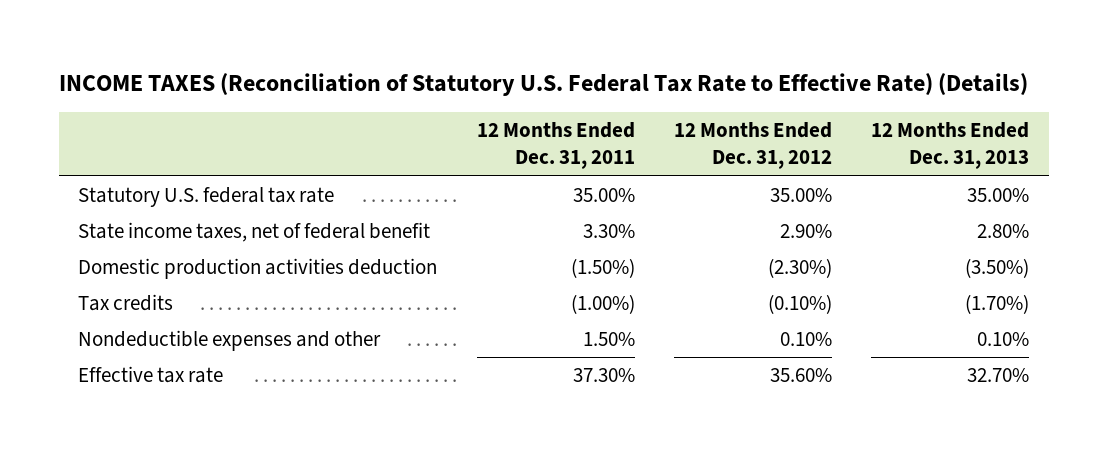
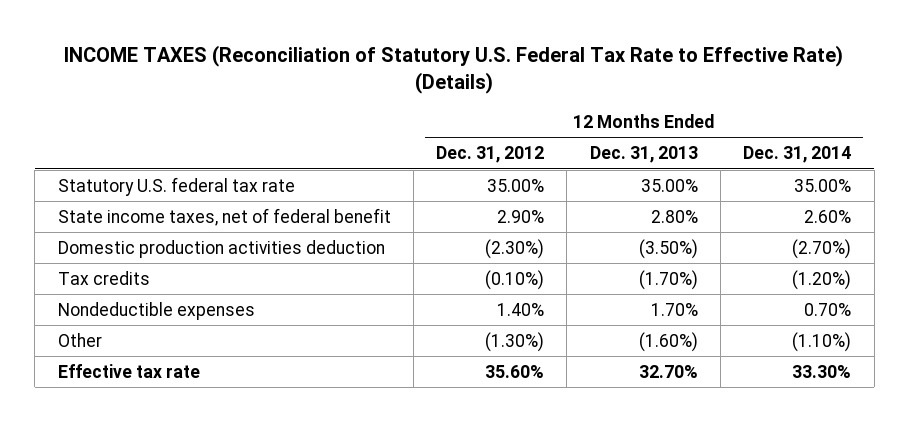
- | 12 Months Ended Dec. 31, 2011 | 12 Months Ended Dec. 31, 2012 | 12 Months Ended Dec. 31, 2013
+ | 12 Months Ended Dec. 31, 2012 | 12 Months Ended Dec. 31, 2013 | 12 Months Ended Dec. 31, 2014
- Nondeductible expenses and other | 1.50% | 0.10% | 0.10%
+ Nondeductible expenses | 1.40% | 1.70% | 0.70%
+ Other | (1.30%) | (1.60%) | (1.10%)

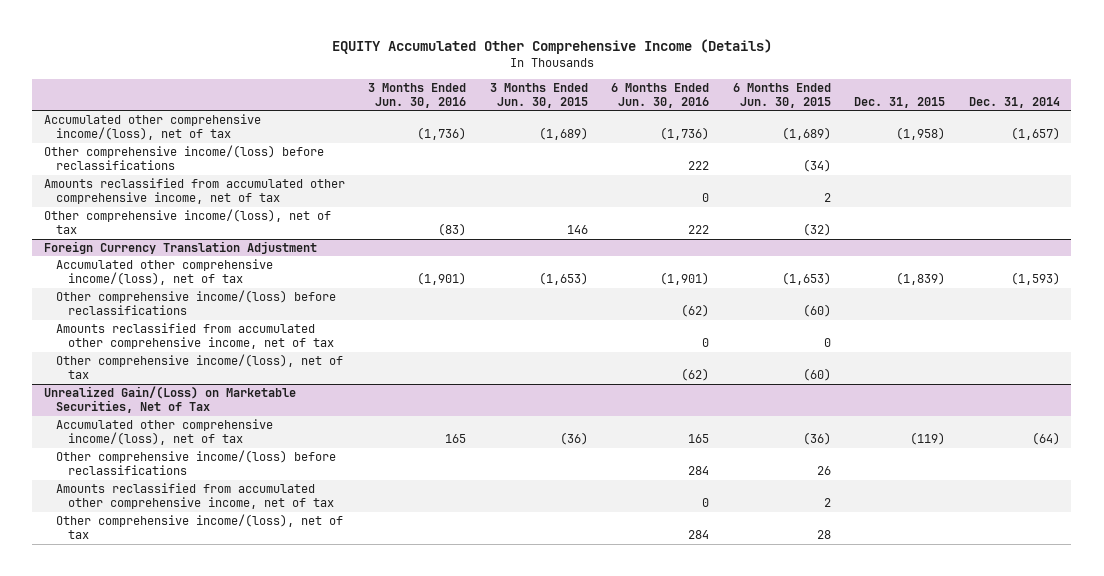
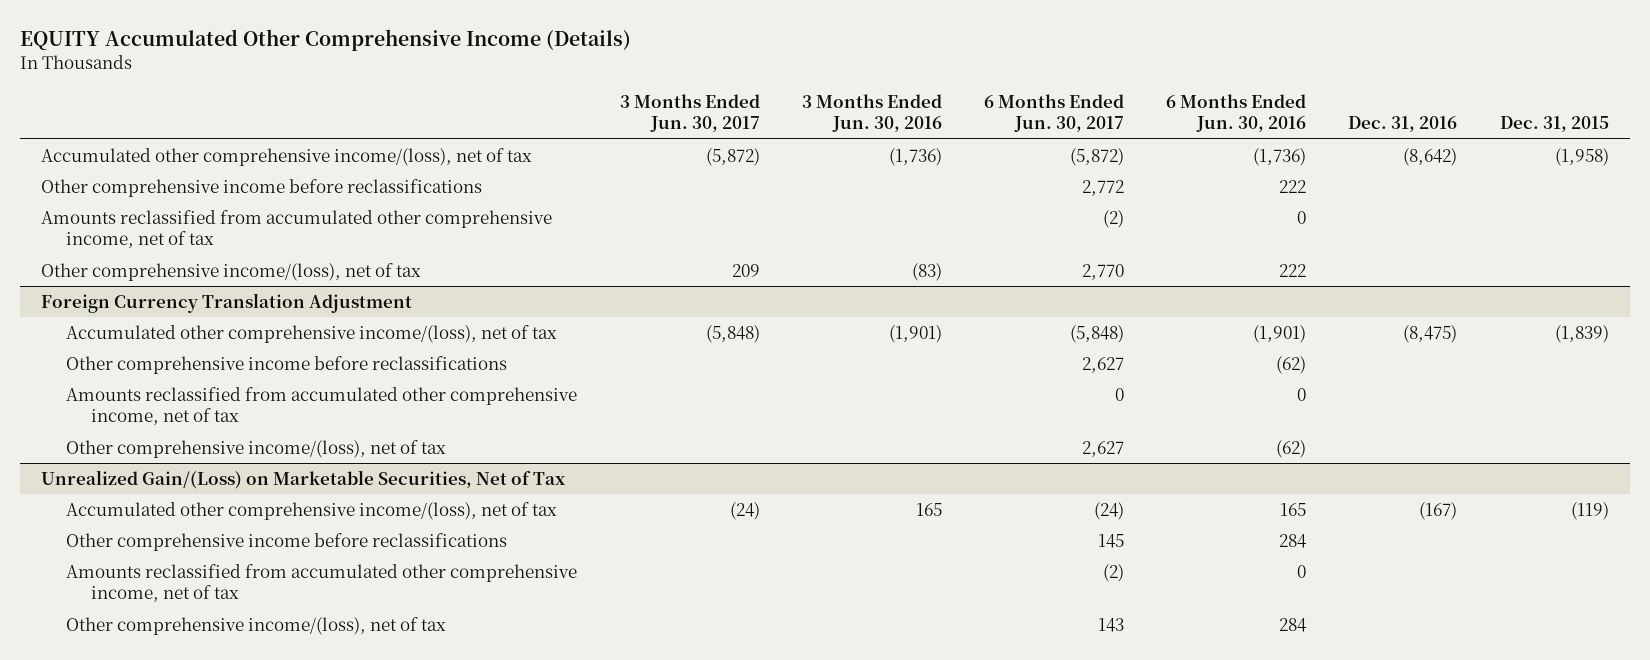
- | 3 Months Ended Jun. 30, 2016 | 3 Months Ended Jun. 30, 2015 | 6 Months Ended Jun. 30, 2016 | 6 Months Ended Jun. 30, 2015 | Dec. 31, 2015 | Dec. 31, 2014
+ | 3 Months Ended Jun. 30, 2017 | 3 Months Ended Jun. 30, 2016 | 6 Months Ended Jun. 30, 2017 | 6 Months Ended Jun. 30, 2016 | Dec. 31, 2016 | Dec. 31, 2015
- Other comprehensive income/(loss) before reclassifications | | | 222 | (34) | |
+ Other comprehensive income before reclassifications | | | 2,772 | 222 | |
@ Foreign Currency Translation Adjustment
- Other comprehensive income/(loss) before reclassifications | | | (62) | (60) | |
+ Other comprehensive income before reclassifications | | | 2,627 | (62) | |
@ Unrealized Gain/(Loss) on Marketable Securities, Net of Tax
- Other comprehensive income/(loss) before reclassifications | | | 284 | 26 | |
+ Other comprehensive income before reclassifications | | | 145 | 284 | |

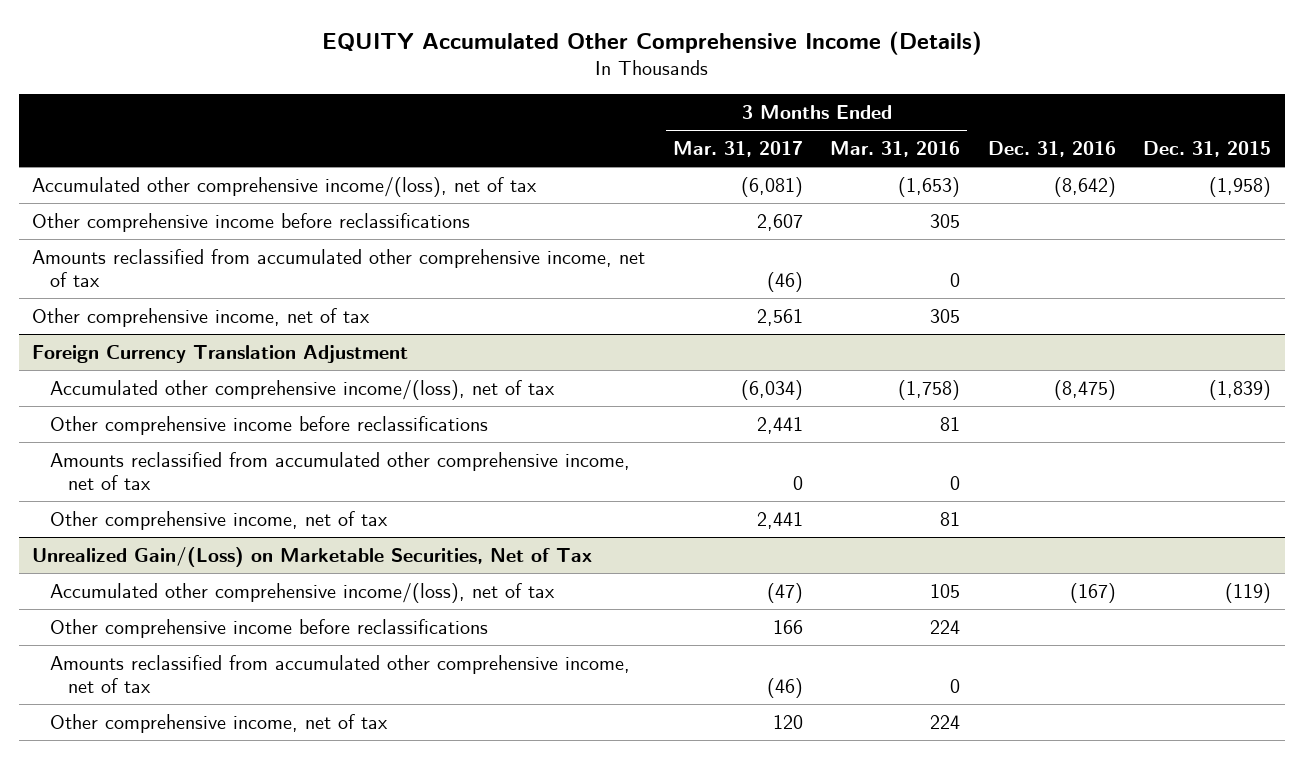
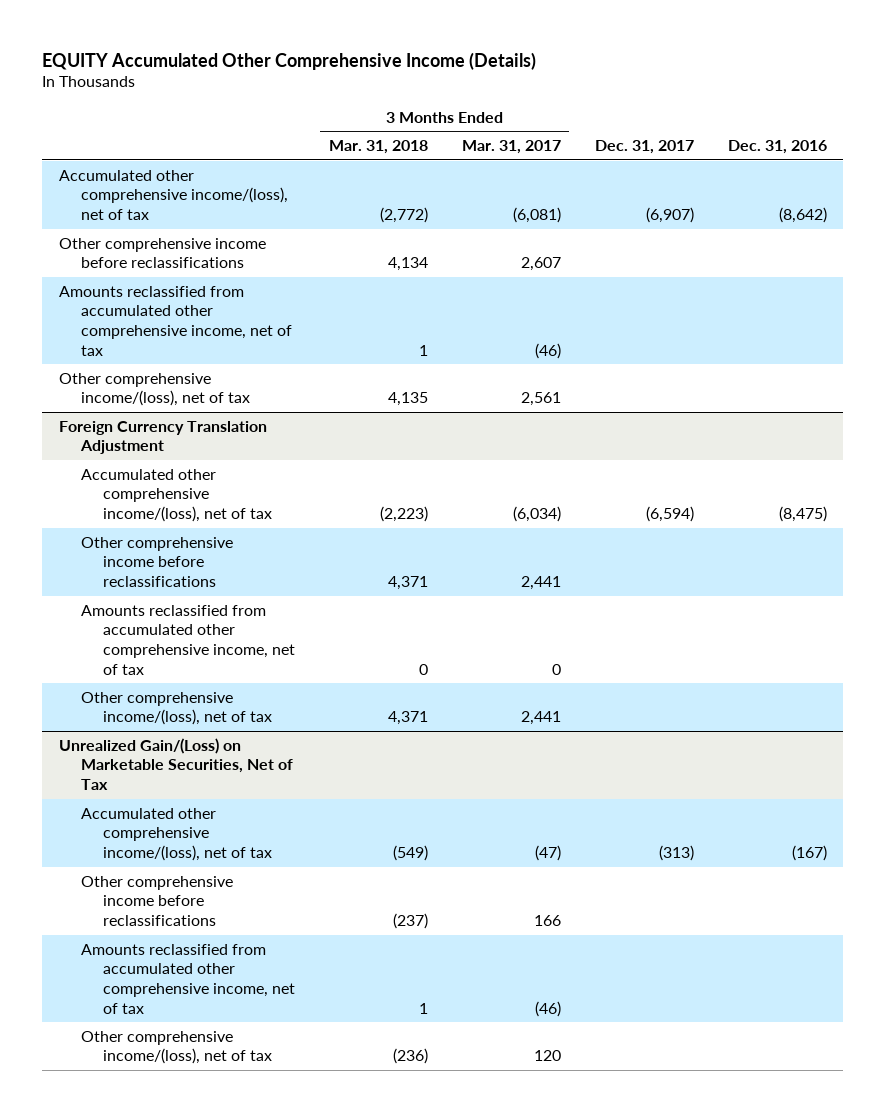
- | 3 Months Ended Mar. 31, 2017 | 3 Months Ended Mar. 31, 2016 | Dec. 31, 2016 | Dec. 31, 2015
+ | 3 Months Ended Mar. 31, 2018 | 3 Months Ended Mar. 31, 2017 | Dec. 31, 2017 | Dec. 31, 2016
- Other comprehensive income, net of tax | 2,561 | 305 | |
+ Other comprehensive income/(loss), net of tax | 4,135 | 2,561 | |
@ Foreign Currency Translation Adjustment
- Other comprehensive income, net of tax | 2,441 | 81 | |
+ Other comprehensive income/(loss), net of tax | 4,371 | 2,441 | |
@ Unrealized Gain/(Loss) on Marketable Securities, Net of Tax
- Other comprehensive income, net of tax | 120 | 224 | |
+ Other comprehensive income/(loss), net of tax | (236) | 120 | |

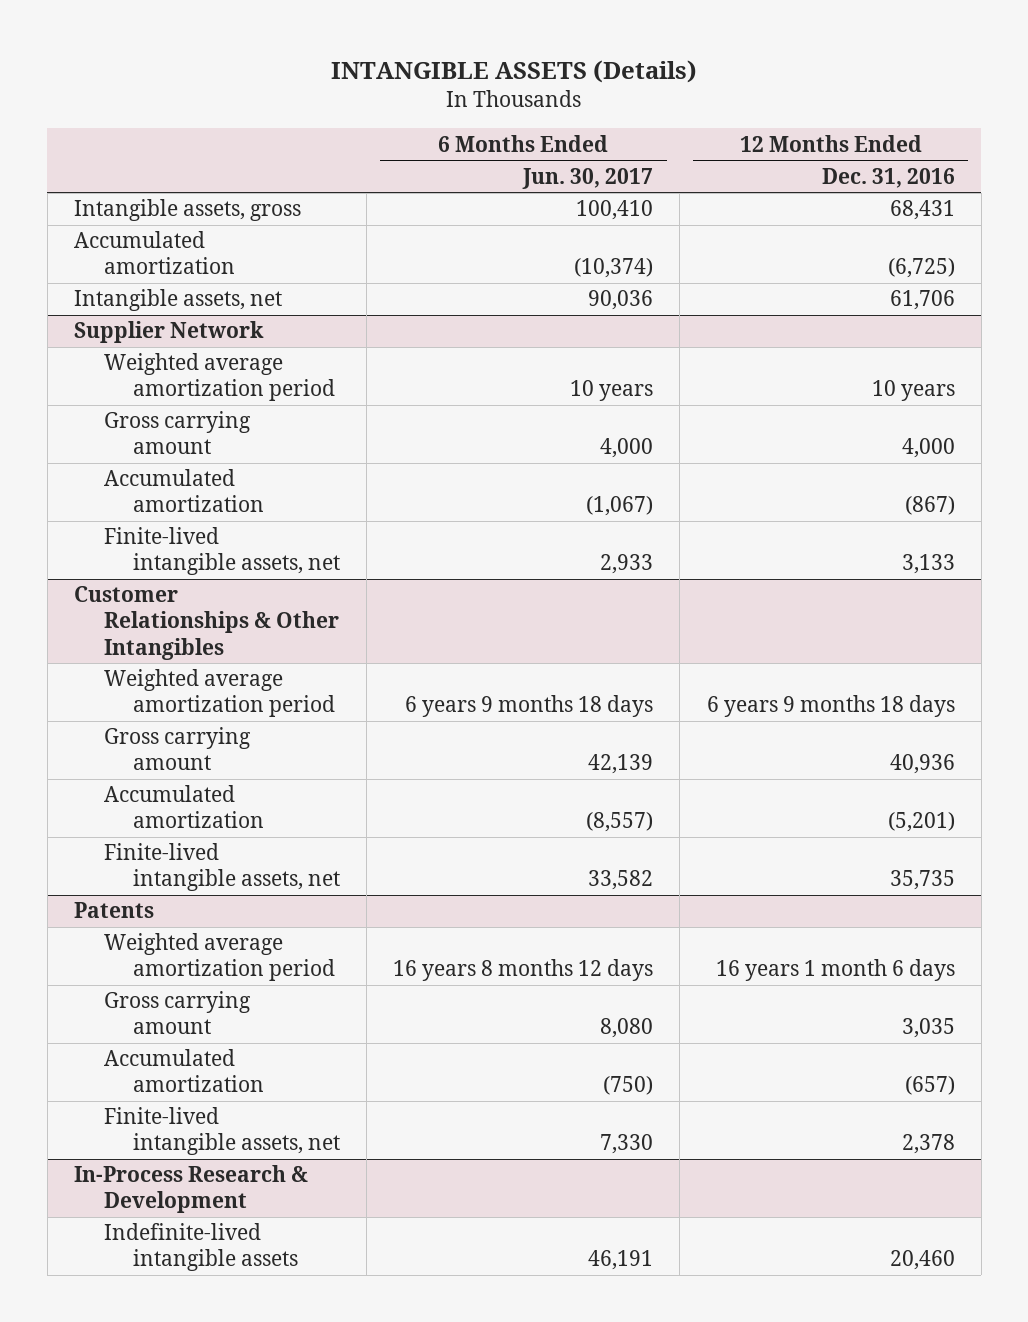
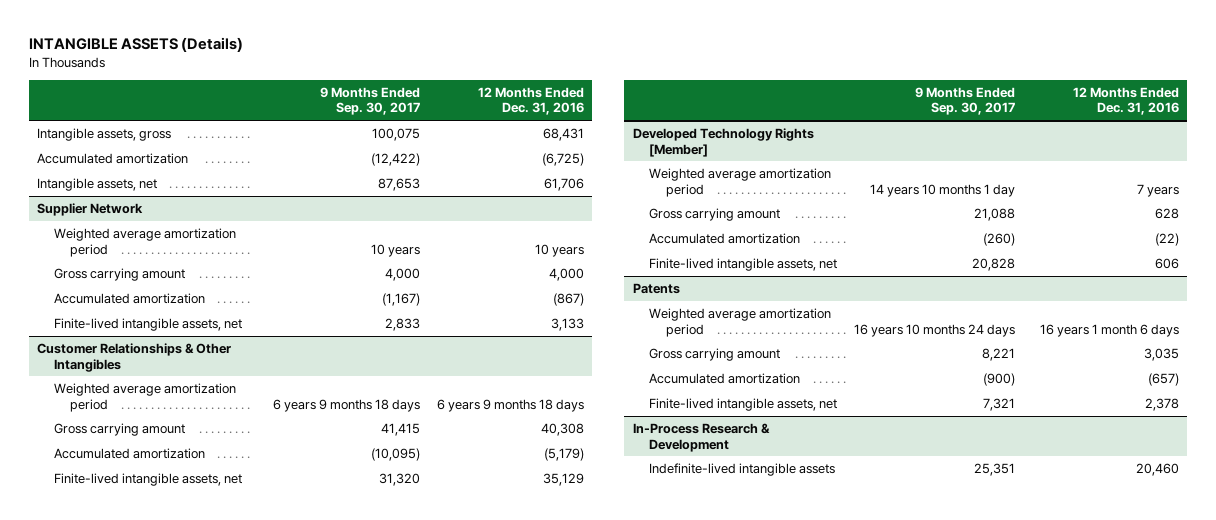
- | 6 Months Ended Jun. 30, 2017 | 12 Months Ended Dec. 31, 2016
+ | 9 Months Ended Sep. 30, 2017 | 12 Months Ended Dec. 31, 2016
@ Customer Relationships & Other Intangibles
- Gross carrying amount | 42,139 | 40,936
- Accumulated amortization | (8,557) | (5,201)
- Finite-lived intangible assets, net | 33,582 | 35,735
+ Gross carrying amount | 41,415 | 40,308
+ Accumulated amortization | (10,095) | (5,179)
+ Finite-lived intangible assets, net | 31,320 | 35,129
+ Developed Technology Rights [Member]
+ Weighted average amortization period | 14 years 10 months 1 day | 7 years
+ Gross carrying amount | 21,088 | 628
+ Accumulated amortization | (260) | (22)
+ Finite-lived intangible assets, net | 20,828 | 606

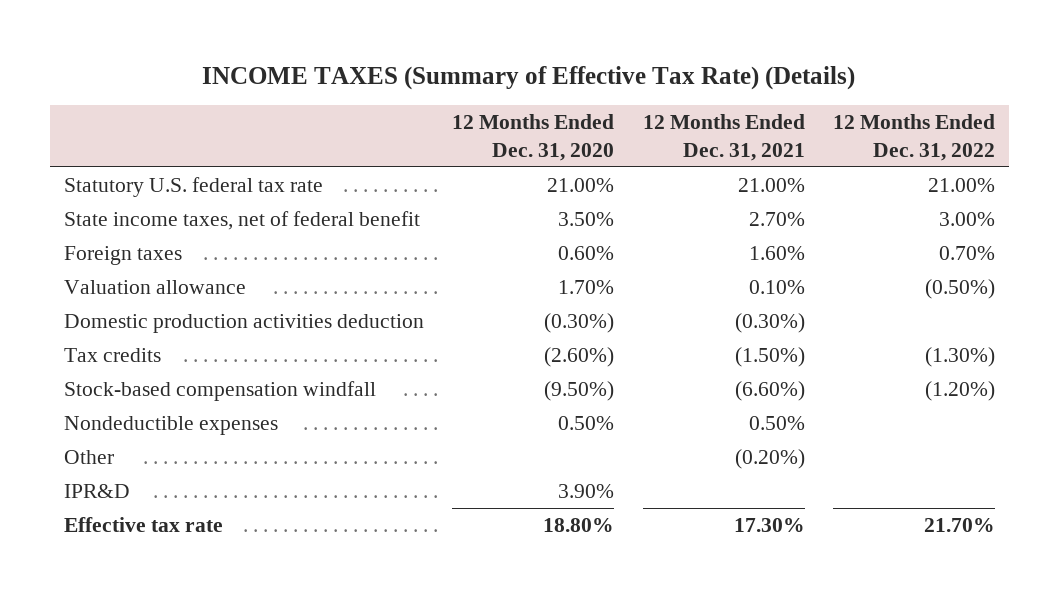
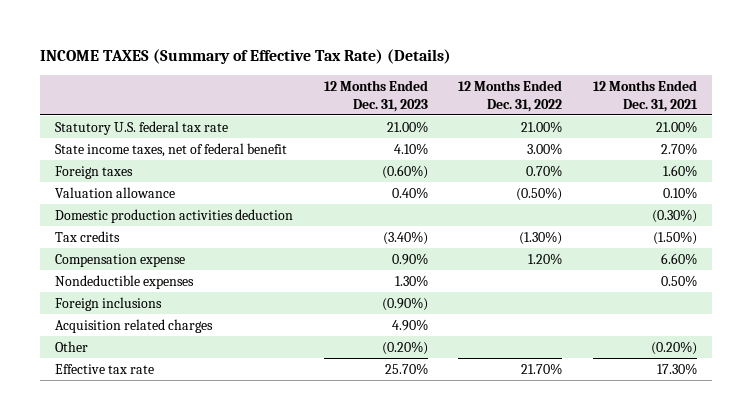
- | 12 Months Ended Dec. 31, 2020 | 12 Months Ended Dec. 31, 2021 | 12 Months Ended Dec. 31, 2022
+ | 12 Months Ended Dec. 31, 2023 | 12 Months Ended Dec. 31, 2022 | 12 Months Ended Dec. 31, 2021
- Stock-based compensation windfall | (9.50%) | (6.60%) | (1.20%)
+ Compensation expense | 0.90% | 1.20% | 6.60%
+ Foreign inclusions | (0.90%) | |
+ Acquisition related charges | 4.90% | |
- IPR&D | 3.90% | |

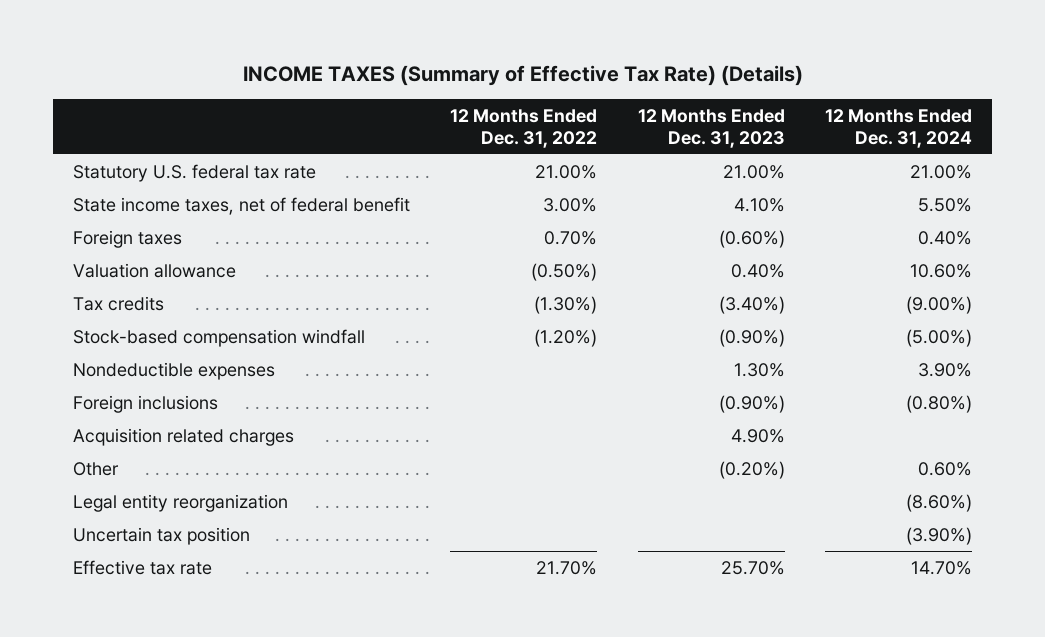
- | 12 Months Ended Dec. 31, 2023 | 12 Months Ended Dec. 31, 2022 | 12 Months Ended Dec. 31, 2021
+ | 12 Months Ended Dec. 31, 2022 | 12 Months Ended Dec. 31, 2023 | 12 Months Ended Dec. 31, 2024
- Domestic production activities deduction | | | (0.30%)
- Compensation expense | 0.90% | 1.20% | 6.60%
+ Stock-based compensation windfall | (1.20%) | (0.90%) | (5.00%)
+ Legal entity reorganization | | | (8.60%)
+ Uncertain tax position | | | (3.90%)

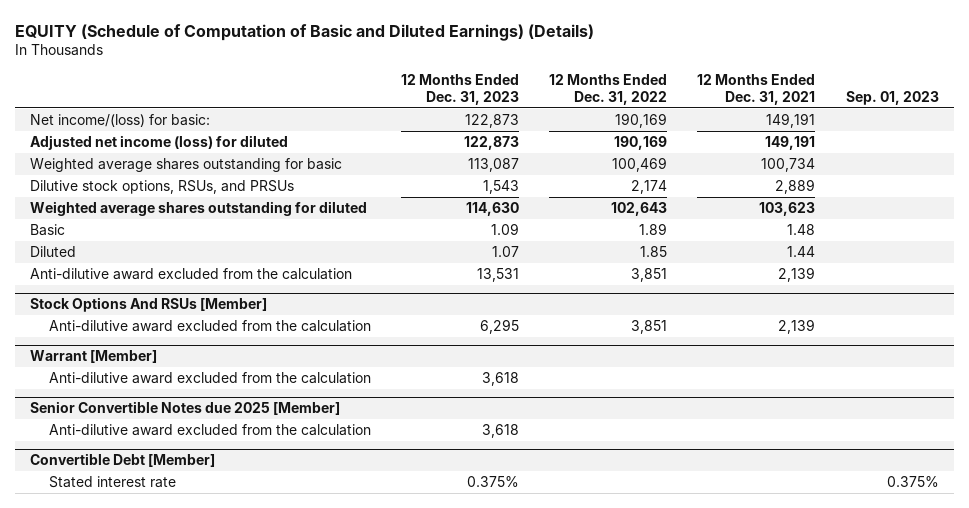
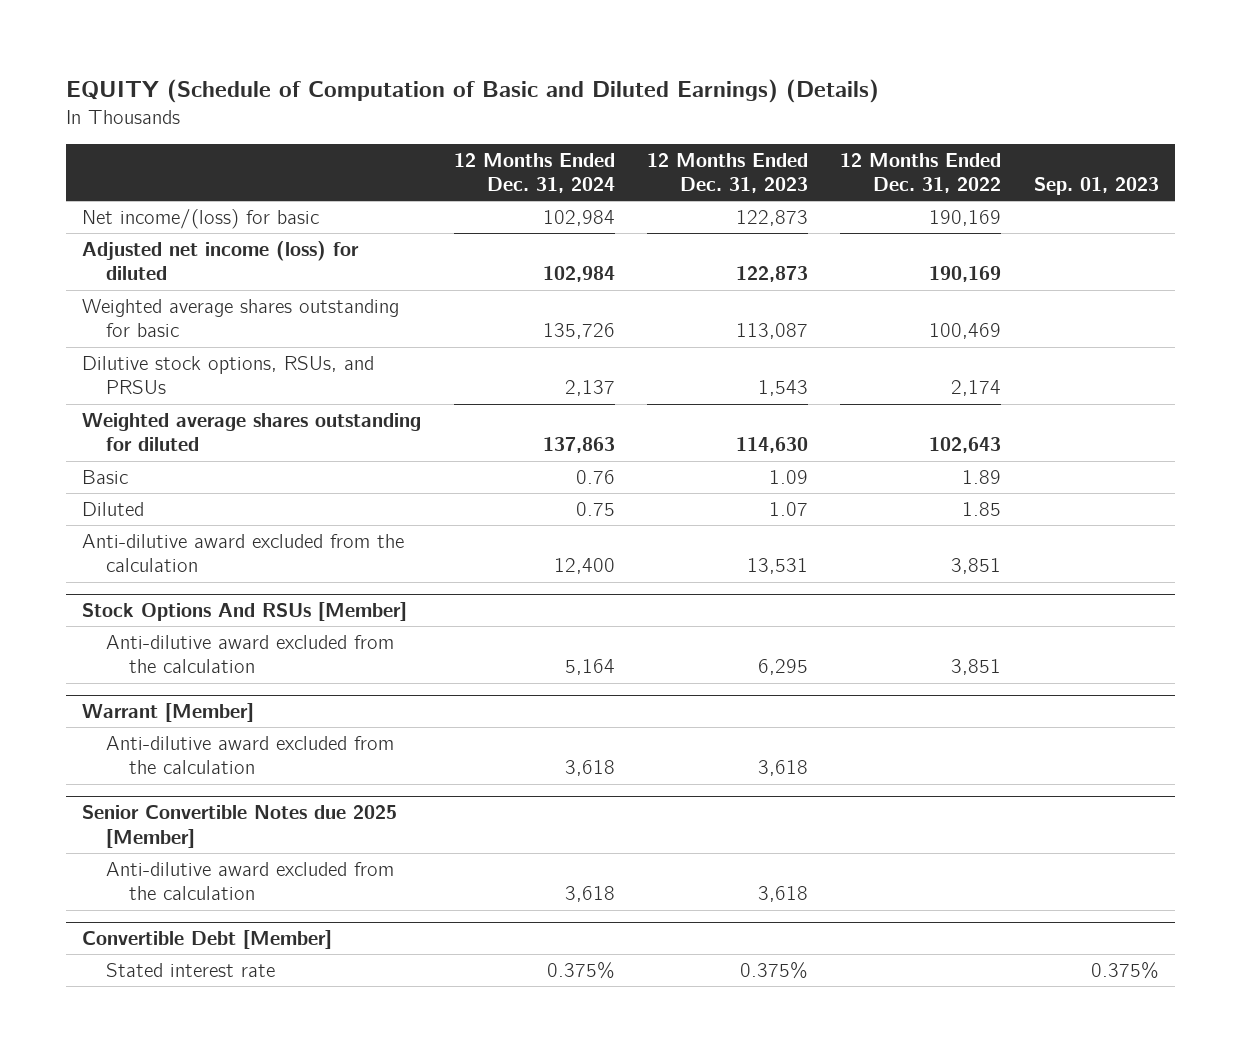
- | 12 Months Ended Dec. 31, 2023 | 12 Months Ended Dec. 31, 2022 | 12 Months Ended Dec. 31, 2021 | Sep. 01, 2023
+ | 12 Months Ended Dec. 31, 2024 | 12 Months Ended Dec. 31, 2023 | 12 Months Ended Dec. 31, 2022 | Sep. 01, 2023
- Net income/(loss) for basic: | 122,873 | 190,169 | 149,191 |
+ Net income/(loss) for basic | 102,984 | 122,873 | 190,169 |

